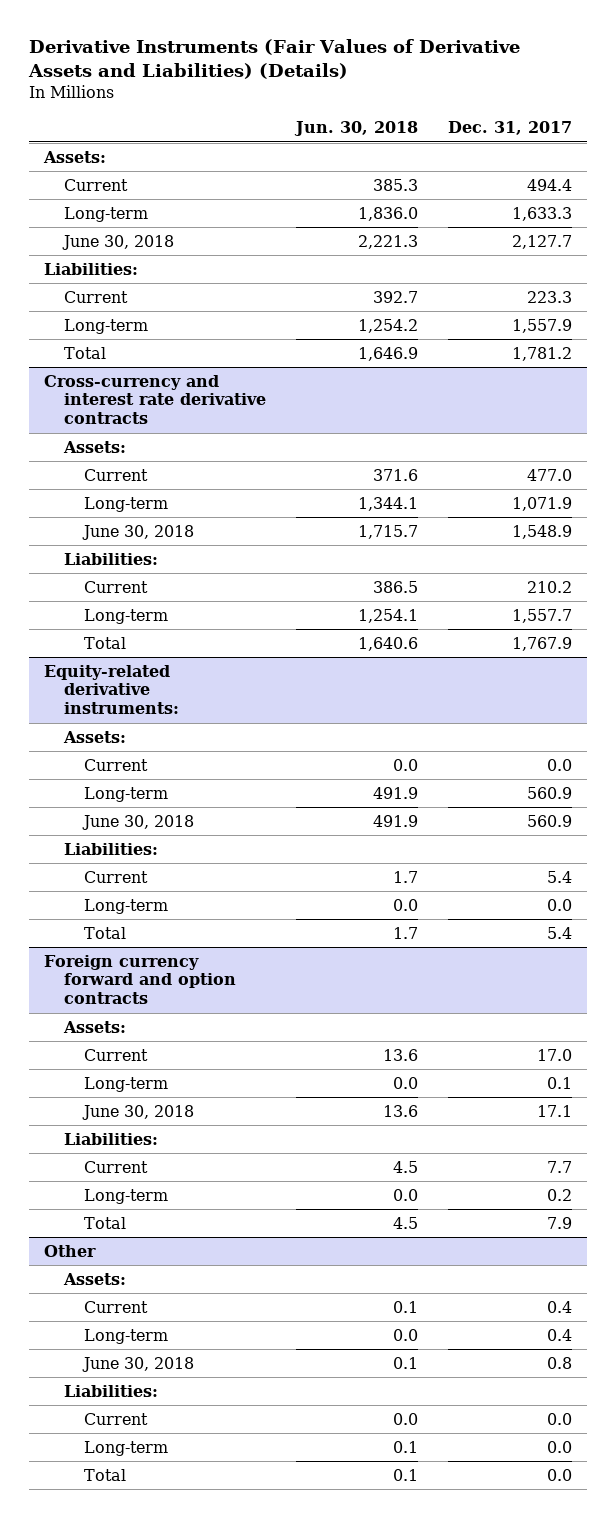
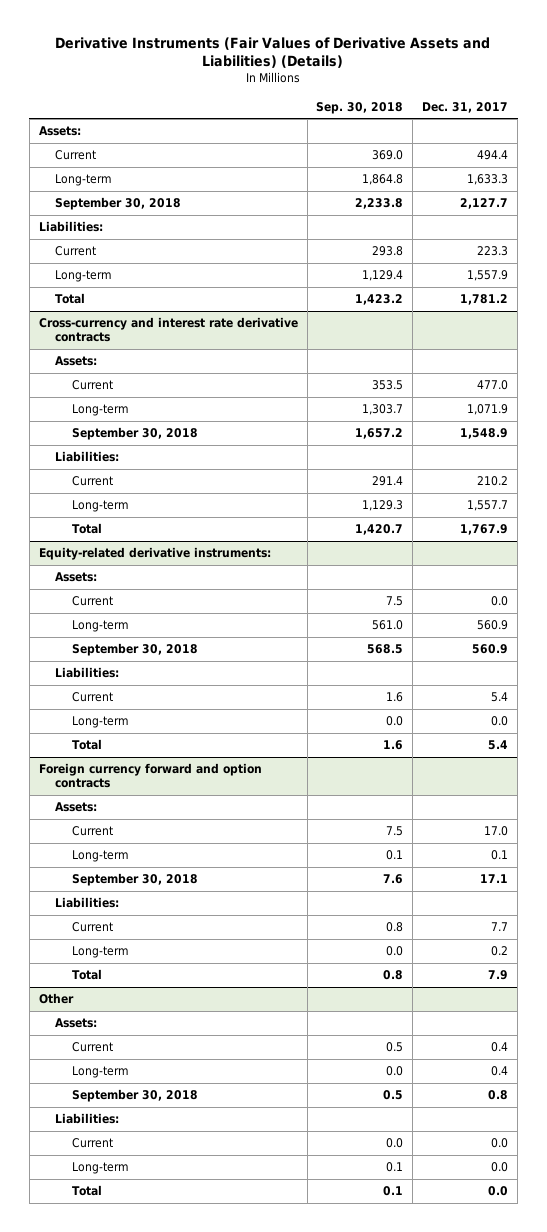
- | Jun. 30, 2018 | Dec. 31, 2017
+ | Sep. 30, 2018 | Dec. 31, 2017
- June 30, 2018 | 2,221.3 | 2,127.7
+ September 30, 2018 | 2,233.8 | 2,127.7
@ Cross-currency and interest rate derivative contracts
- June 30, 2018 | 1,715.7 | 1,548.9
+ September 30, 2018 | 1,657.2 | 1,548.9
@ Equity-related derivative instruments:
- June 30, 2018 | 491.9 | 560.9
+ September 30, 2018 | 568.5 | 560.9
@ Foreign currency forward and option contracts
- June 30, 2018 | 13.6 | 17.1
+ September 30, 2018 | 7.6 | 17.1
@ Other
- June 30, 2018 | 0.1 | 0.8
+ September 30, 2018 | 0.5 | 0.8

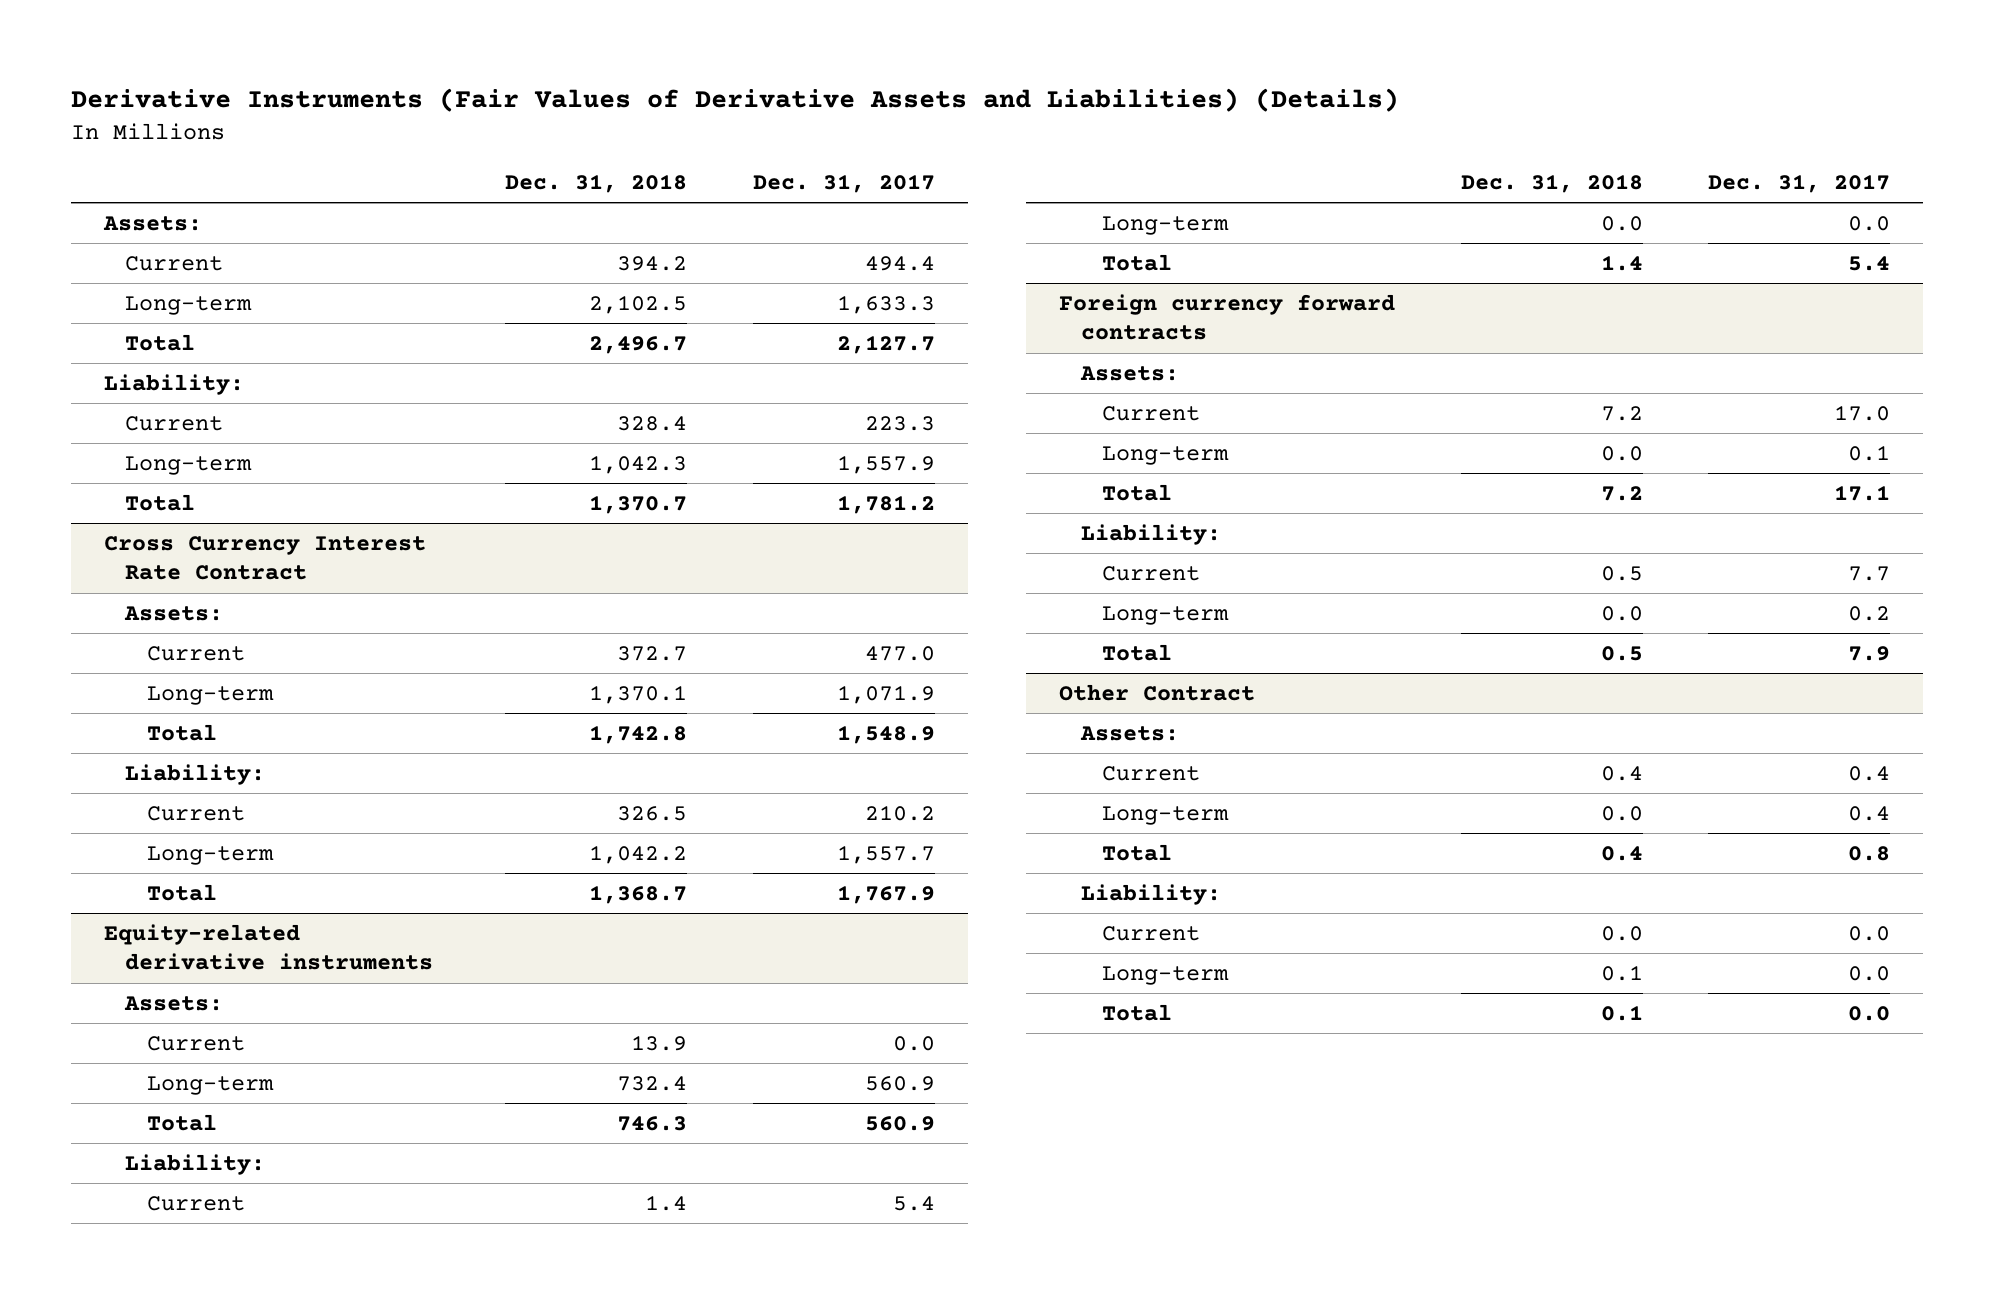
- | Sep. 30, 2018 | Dec. 31, 2017
+ | Dec. 31, 2018 | Dec. 31, 2017
- September 30, 2018 | 2,233.8 | 2,127.7
- Liabilities:
+ Total | 2,496.7 | 2,127.7
+ Liability:
- Cross-currency and interest rate derivative contracts
+ Cross Currency Interest Rate Contract
- September 30, 2018 | 1,657.2 | 1,548.9
- Liabilities:
+ Total | 1,742.8 | 1,548.9
+ Liability:
- Equity-related derivative instruments:
+ Equity-related derivative instruments
- September 30, 2018 | 568.5 | 560.9
- Liabilities:
+ Total | 746.3 | 560.9
+ Liability:
- Foreign currency forward and option contracts
+ Foreign currency forward contracts
- September 30, 2018 | 7.6 | 17.1
- Liabilities:
+ Total | 7.2 | 17.1
+ Liability:
- Other
+ Other Contract
- September 30, 2018 | 0.5 | 0.8
- Liabilities:
+ Total | 0.4 | 0.8
+ Liability:

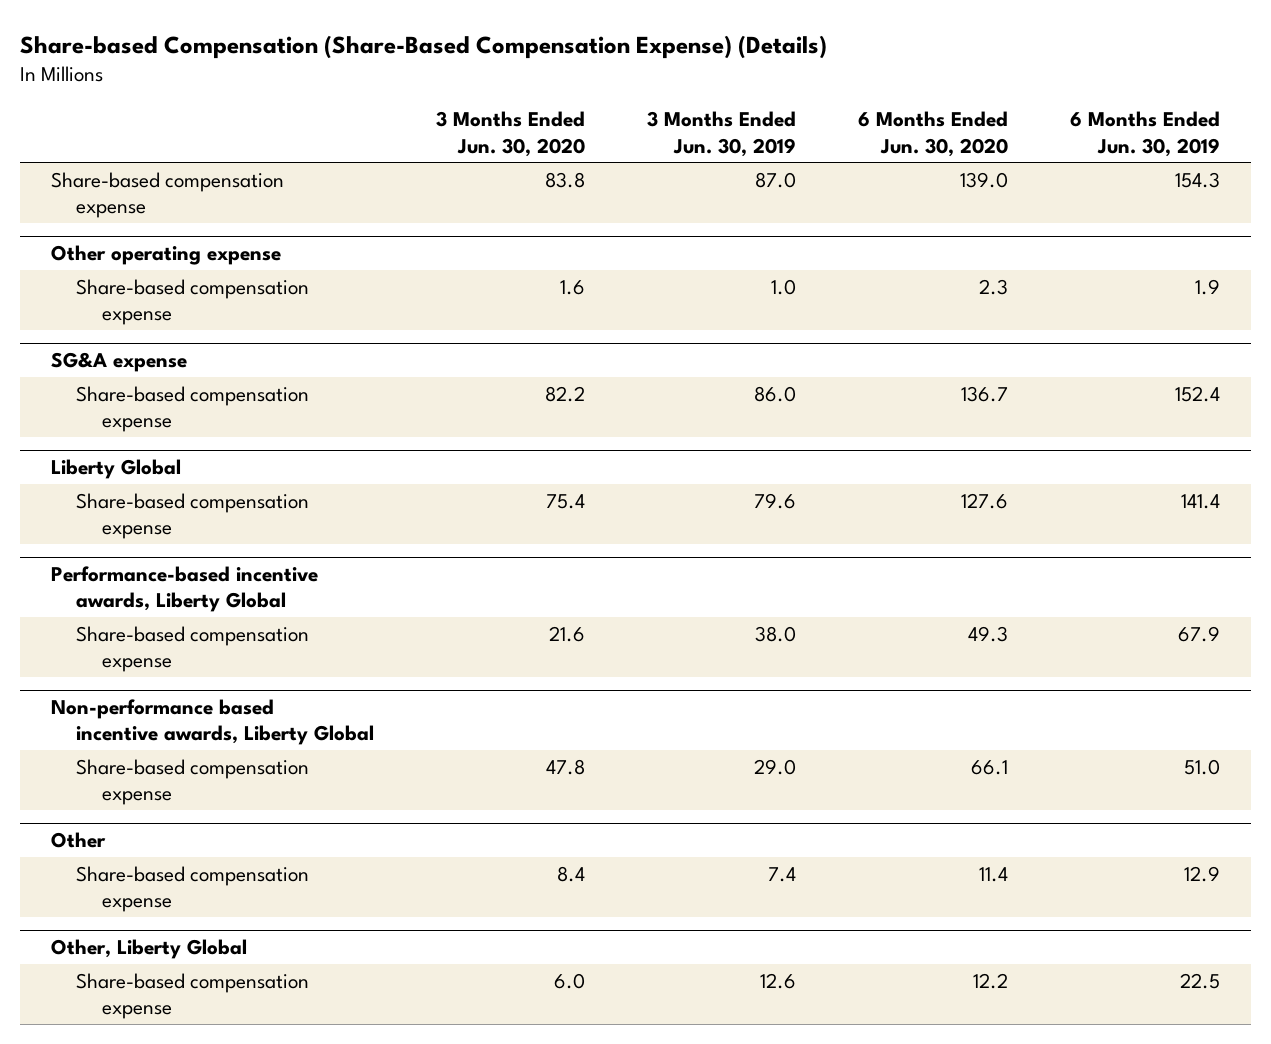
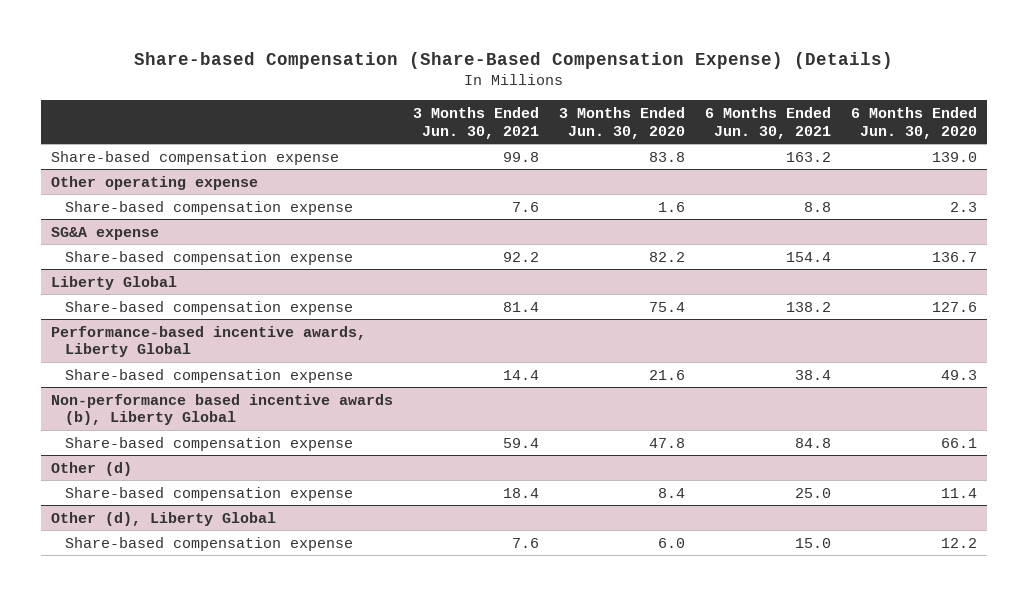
- | 3 Months Ended Jun. 30, 2020 | 3 Months Ended Jun. 30, 2019 | 6 Months Ended Jun. 30, 2020 | 6 Months Ended Jun. 30, 2019
+ | 3 Months Ended Jun. 30, 2021 | 3 Months Ended Jun. 30, 2020 | 6 Months Ended Jun. 30, 2021 | 6 Months Ended Jun. 30, 2020
- Non-performance based incentive awards, Liberty Global
+ Non-performance based incentive awards (b), Liberty Global
- Other
+ Other (d)
- Other, Liberty Global
+ Other (d), Liberty Global

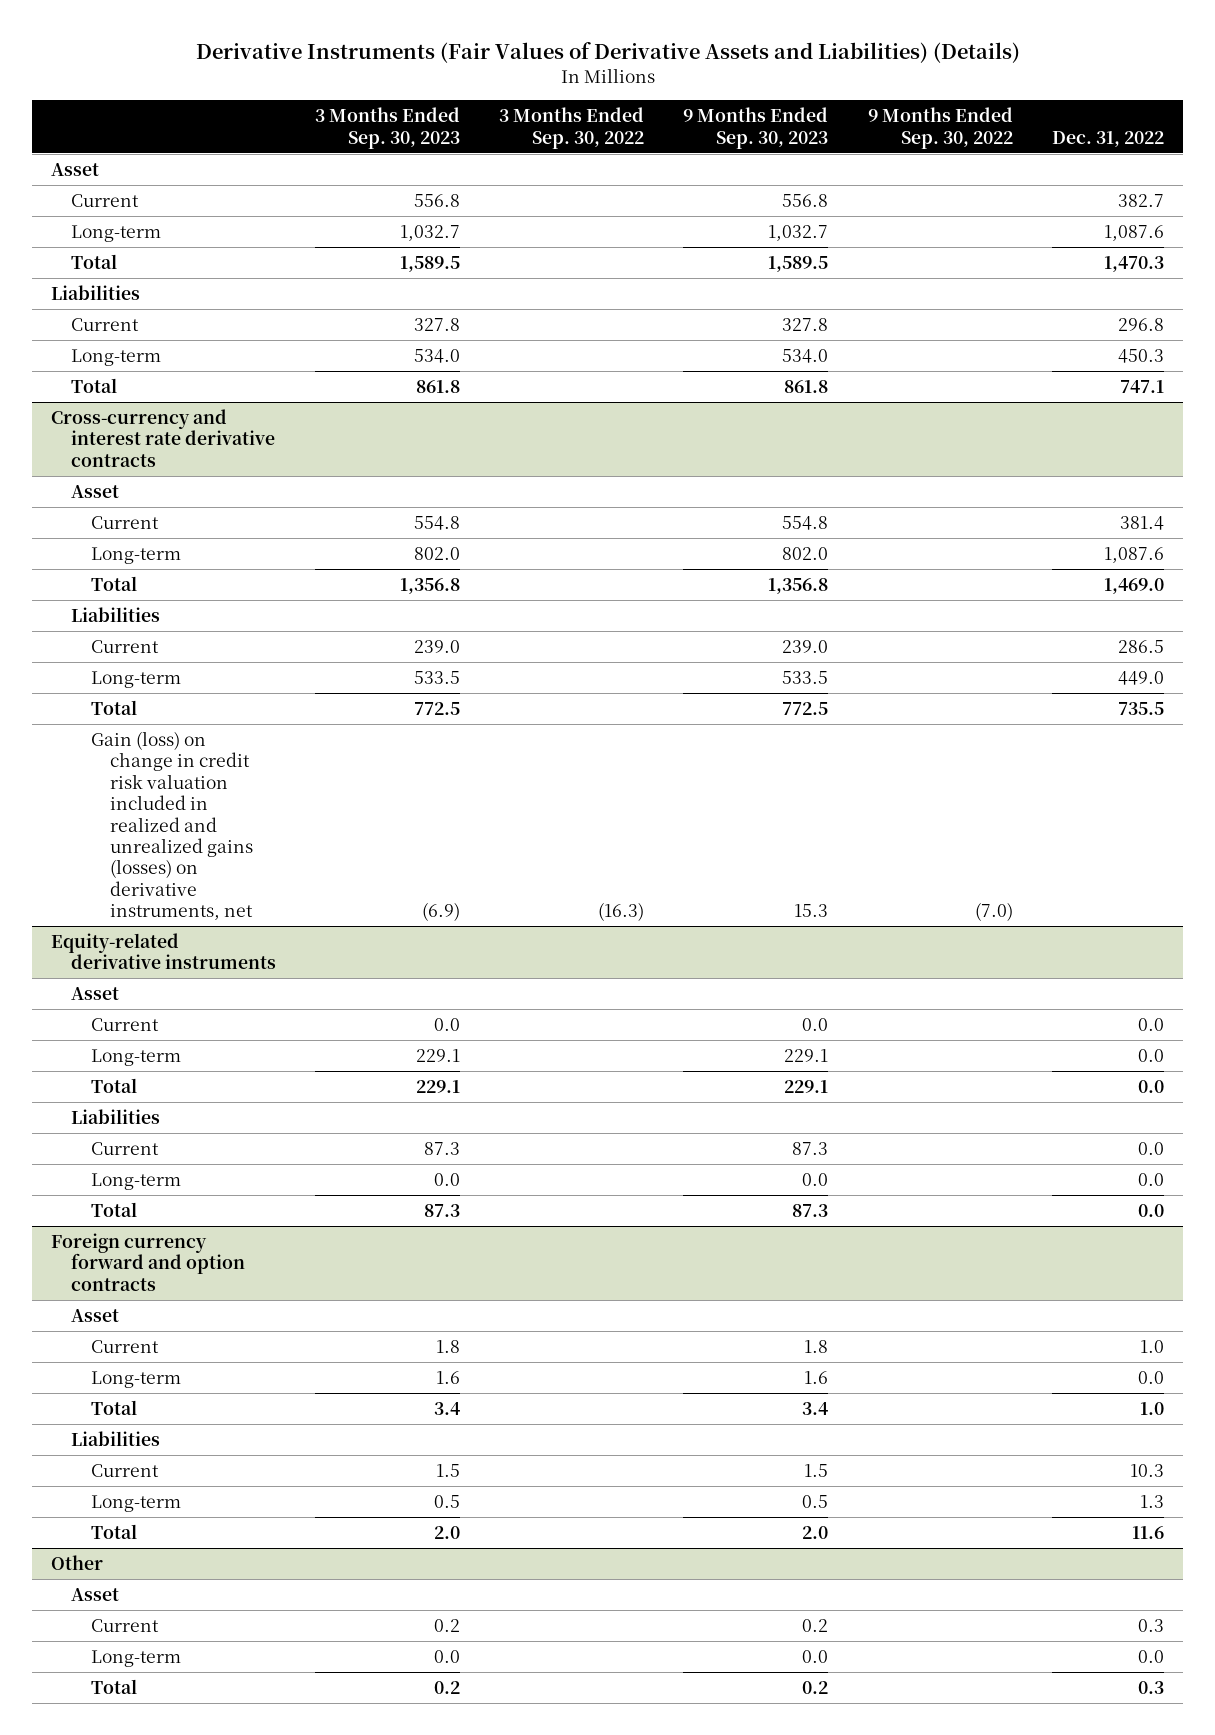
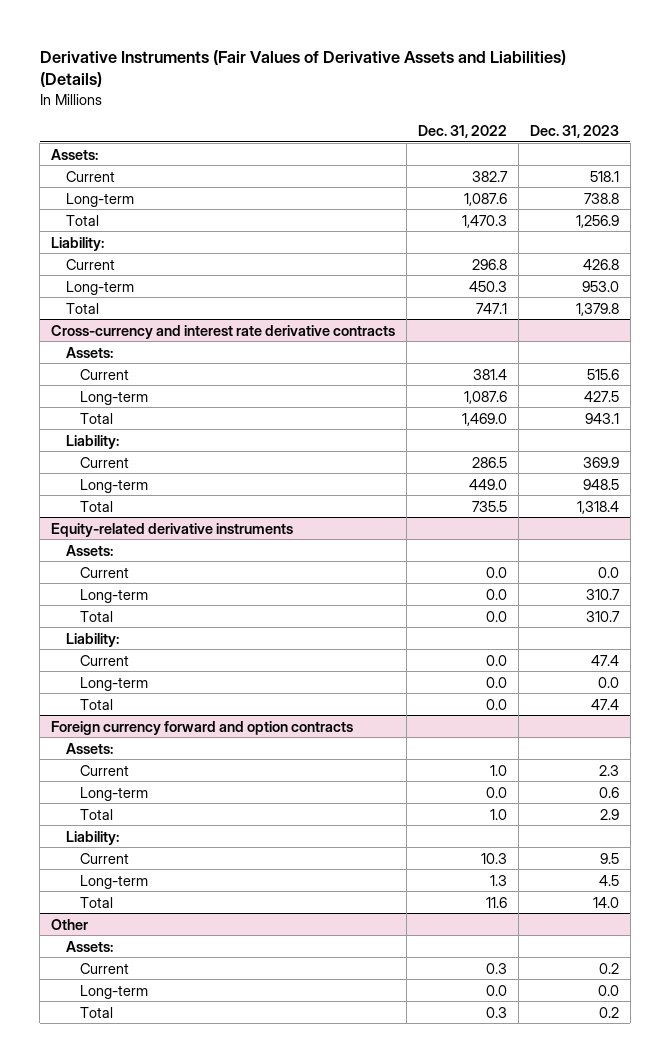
- | 3 Months Ended Sep. 30, 2023 | 3 Months Ended Sep. 30, 2022 | 9 Months Ended Sep. 30, 2023 | 9 Months Ended Sep. 30, 2022 | Dec. 31, 2022
+ | Dec. 31, 2022 | Dec. 31, 2023
- Asset
+ Assets:
- Liabilities
+ Liability:
@ Cross-currency and interest rate derivative contracts
- Asset
+ Assets:
- Liabilities
+ Liability:
- Gain (loss) on change in credit risk valuation included in realized and unrealized gains (losses) on derivative instruments, net | (6.9) | (16.3) | 15.3 | (7.0) |
@ Equity-related derivative instruments
- Asset
+ Assets:
- Liabilities
+ Liability:
@ Foreign currency forward and option contracts
- Asset
+ Assets:
- Liabilities
+ Liability:
@ Other
- Asset
+ Assets:

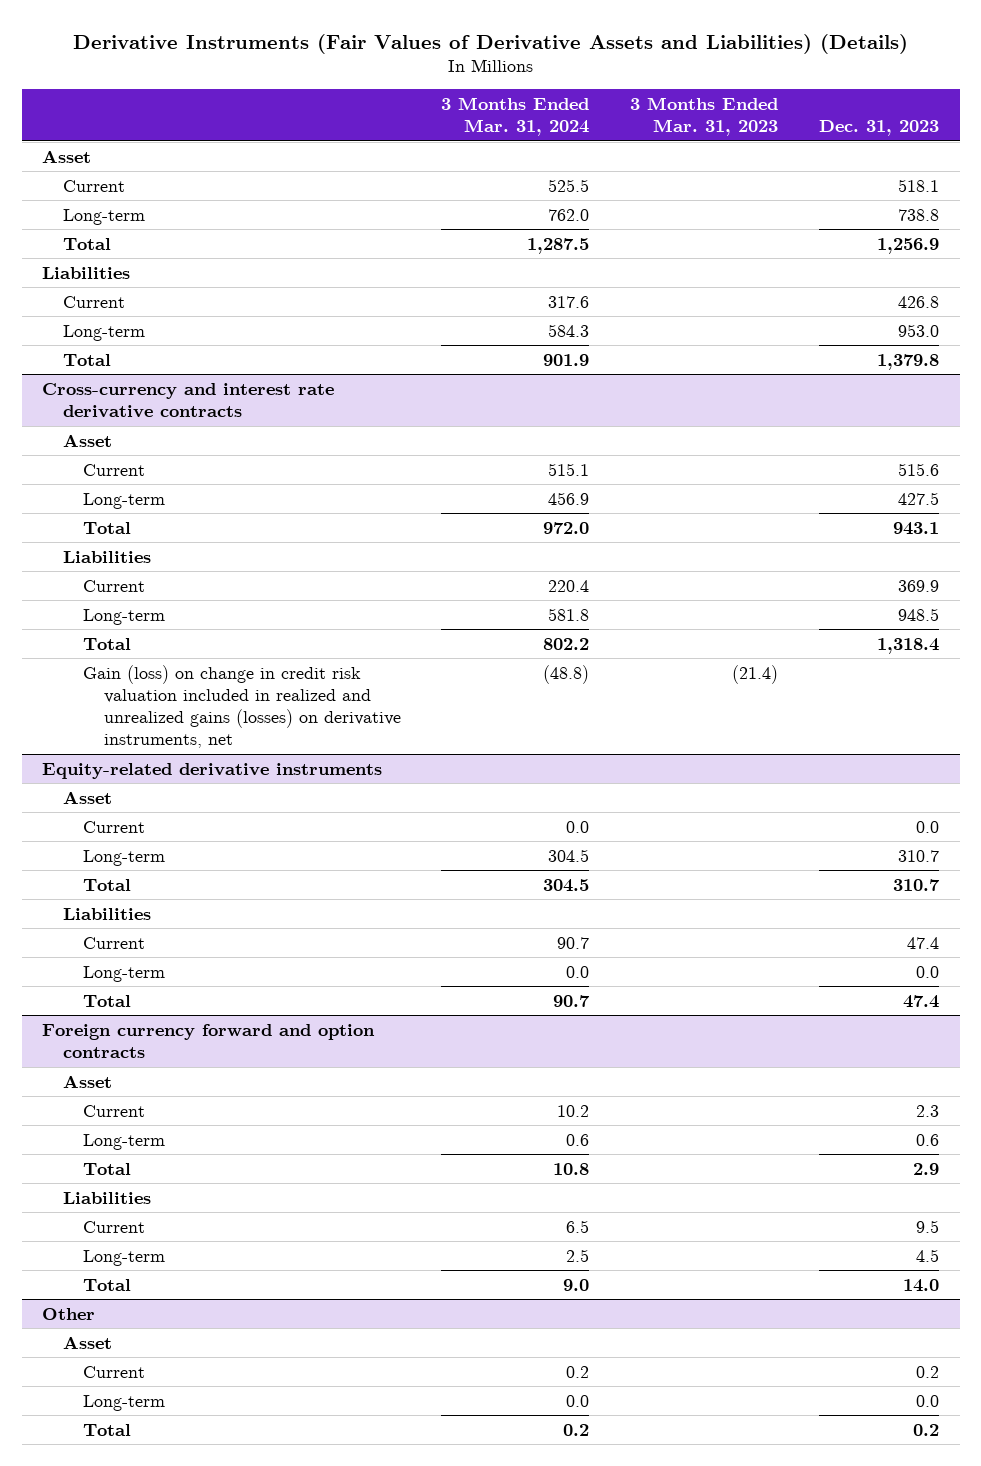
- | Dec. 31, 2022 | Dec. 31, 2023
+ | 3 Months Ended Mar. 31, 2024 | 3 Months Ended Mar. 31, 2023 | Dec. 31, 2023
- Assets:
+ Asset
- Liability:
+ Liabilities
@ Cross-currency and interest rate derivative contracts
- Assets:
+ Asset
- Liability:
+ Liabilities
+ Gain (loss) on change in credit risk valuation included in realized and unrealized gains (losses) on derivative instruments, net | (48.8) | (21.4) |
@ Equity-related derivative instruments
- Assets:
+ Asset
- Liability:
+ Liabilities
@ Foreign currency forward and option contracts
- Assets:
+ Asset
- Liability:
+ Liabilities
@ Other
- Assets:
+ Asset

